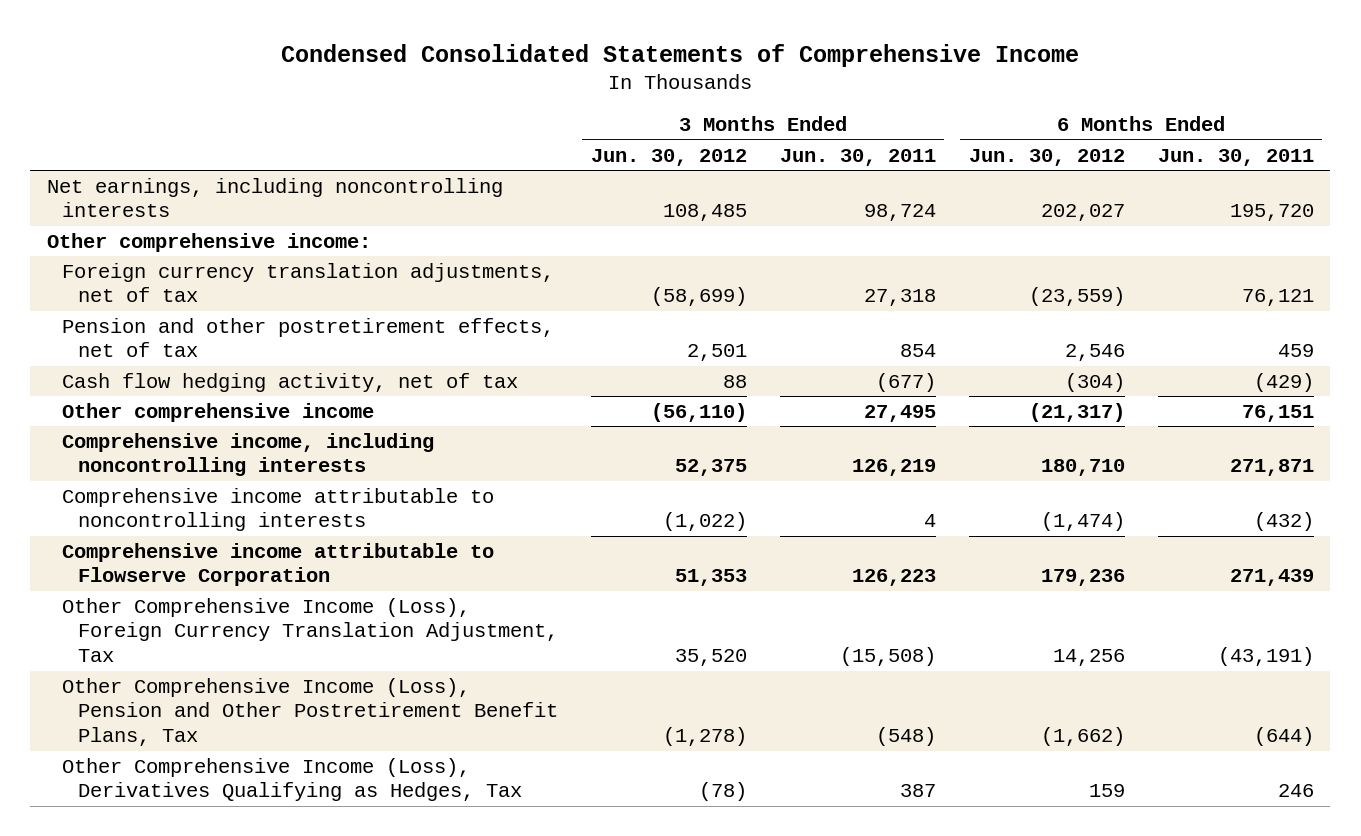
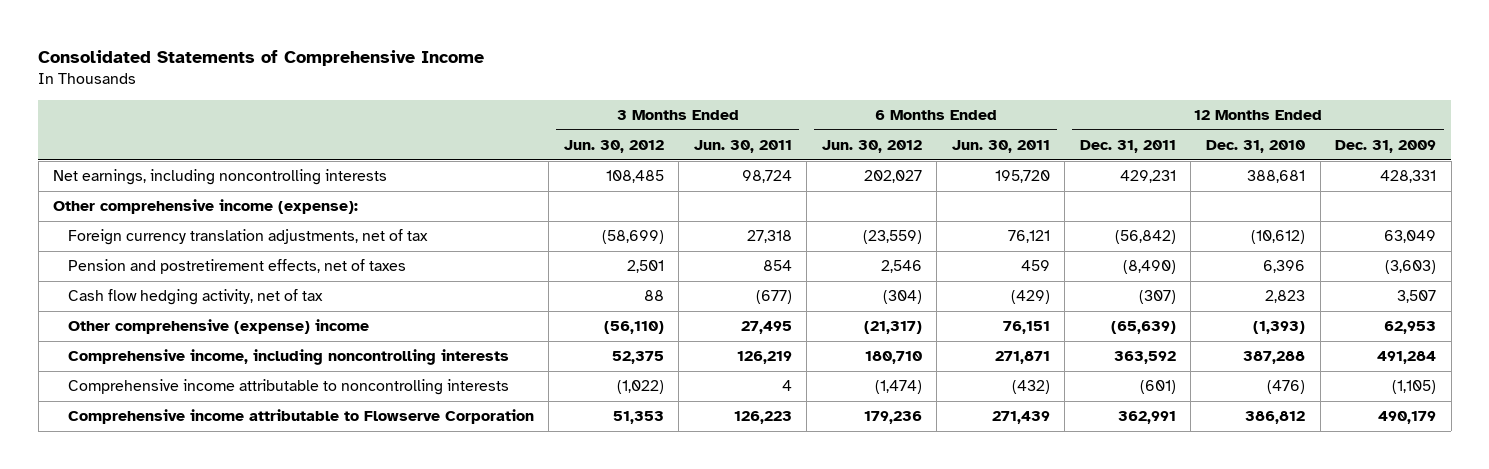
- Condensed Consolidated Statements of Comprehensive Income
+ Consolidated Statements of Comprehensive Income
- | 3 Months Ended Jun. 30, 2012 | 3 Months Ended Jun. 30, 2011 | 6 Months Ended Jun. 30, 2012 | 6 Months Ended Jun. 30, 2011
+ | 3 Months Ended Jun. 30, 2012 | 3 Months Ended Jun. 30, 2011 | 6 Months Ended Jun. 30, 2012 | 6 Months Ended Jun. 30, 2011 | 12 Months Ended Dec. 31, 2011 | 12 Months Ended Dec. 31, 2010 | 12 Months Ended Dec. 31, 2009
- Other comprehensive income:
+ Other comprehensive income (expense):
- Pension and other postretirement effects, net of tax | 2,501 | 854 | 2,546 | 459
+ Pension and postretirement effects, net of taxes | 2,501 | 854 | 2,546 | 459 | (8,490) | 6,396 | (3,603)
- Other comprehensive income | (56,110) | 27,495 | (21,317) | 76,151
+ Other comprehensive (expense) income | (56,110) | 27,495 | (21,317) | 76,151 | (65,639) | (1,393) | 62,953
- Other Comprehensive Income (Loss), Foreign Currency Translation Adjustment, Tax | 35,520 | (15,508) | 14,256 | (43,191)
- Other Comprehensive Income (Loss), Pension and Other Postretirement Benefit Plans, Tax | (1,278) | (548) | (1,662) | (644)
- Other Comprehensive Income (Loss), Derivatives Qualifying as Hedges, Tax | (78) | 387 | 159 | 246

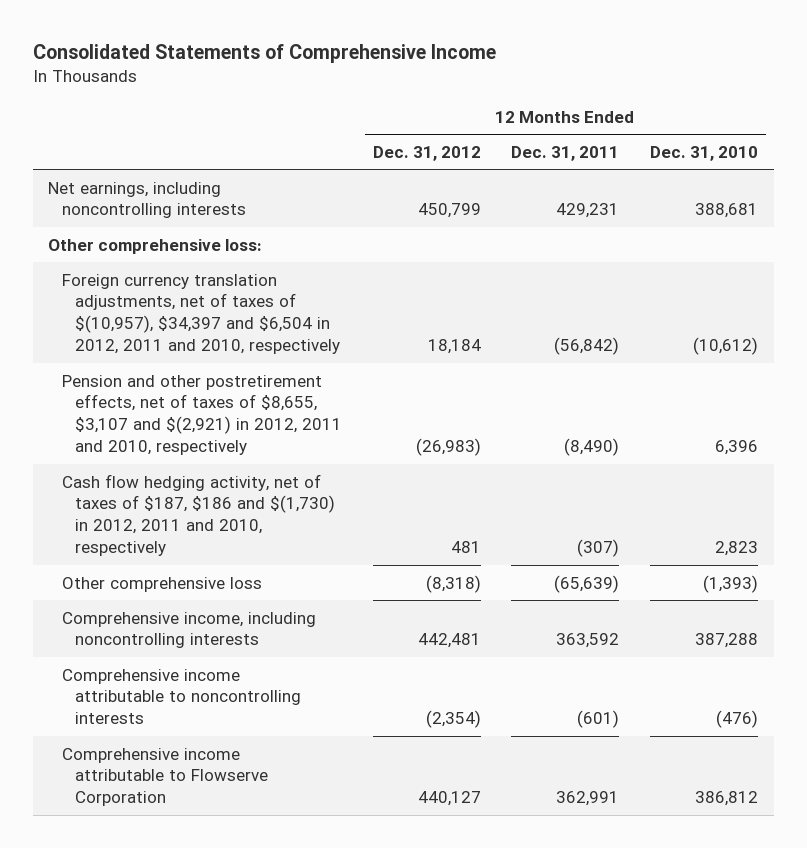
- | 3 Months Ended Jun. 30, 2012 | 3 Months Ended Jun. 30, 2011 | 6 Months Ended Jun. 30, 2012 | 6 Months Ended Jun. 30, 2011 | 12 Months Ended Dec. 31, 2011 | 12 Months Ended Dec. 31, 2010 | 12 Months Ended Dec. 31, 2009
+ | 12 Months Ended Dec. 31, 2012 | 12 Months Ended Dec. 31, 2011 | 12 Months Ended Dec. 31, 2010
- Other comprehensive income (expense):
- Foreign currency translation adjustments, net of tax | (58,699) | 27,318 | (23,559) | 76,121 | (56,842) | (10,612) | 63,049
- Pension and postretirement effects, net of taxes | 2,501 | 854 | 2,546 | 459 | (8,490) | 6,396 | (3,603)
- Cash flow hedging activity, net of tax | 88 | (677) | (304) | (429) | (307) | 2,823 | 3,507
- Other comprehensive (expense) income | (56,110) | 27,495 | (21,317) | 76,151 | (65,639) | (1,393) | 62,953
+ Other comprehensive loss:
+ Foreign currency translation adjustments, net of taxes of $(10,957), $34,397 and $6,504 in 2012, 2011 and 2010, respectively | 18,184 | (56,842) | (10,612)
+ Pension and other postretirement effects, net of taxes of $8,655, $3,107 and $(2,921) in 2012, 2011 and 2010, respectively | (26,983) | (8,490) | 6,396
+ Cash flow hedging activity, net of taxes of $187, $186 and $(1,730) in 2012, 2011 and 2010, respectively | 481 | (307) | 2,823
+ Other comprehensive loss | (8,318) | (65,639) | (1,393)

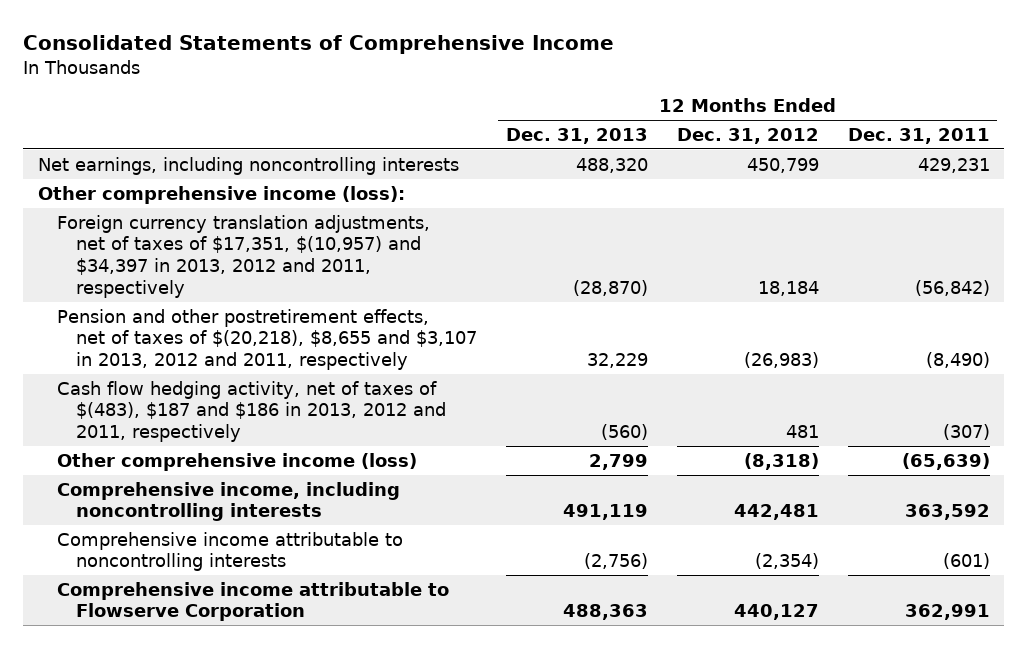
- | 12 Months Ended Dec. 31, 2012 | 12 Months Ended Dec. 31, 2011 | 12 Months Ended Dec. 31, 2010
+ | 12 Months Ended Dec. 31, 2013 | 12 Months Ended Dec. 31, 2012 | 12 Months Ended Dec. 31, 2011
- Other comprehensive loss:
- Foreign currency translation adjustments, net of taxes of $(10,957), $34,397 and $6,504 in 2012, 2011 and 2010, respectively | 18,184 | (56,842) | (10,612)
- Pension and other postretirement effects, net of taxes of $8,655, $3,107 and $(2,921) in 2012, 2011 and 2010, respectively | (26,983) | (8,490) | 6,396
- Cash flow hedging activity, net of taxes of $187, $186 and $(1,730) in 2012, 2011 and 2010, respectively | 481 | (307) | 2,823
- Other comprehensive loss | (8,318) | (65,639) | (1,393)
+ Other comprehensive income (loss):
+ Foreign currency translation adjustments, net of taxes of $17,351, $(10,957) and $34,397 in 2013, 2012 and 2011, respectively | (28,870) | 18,184 | (56,842)
+ Pension and other postretirement effects, net of taxes of $(20,218), $8,655 and $3,107 in 2013, 2012 and 2011, respectively | 32,229 | (26,983) | (8,490)
+ Cash flow hedging activity, net of taxes of $(483), $187 and $186 in 2013, 2012 and 2011, respectively | (560) | 481 | (307)
+ Other comprehensive income (loss) | 2,799 | (8,318) | (65,639)

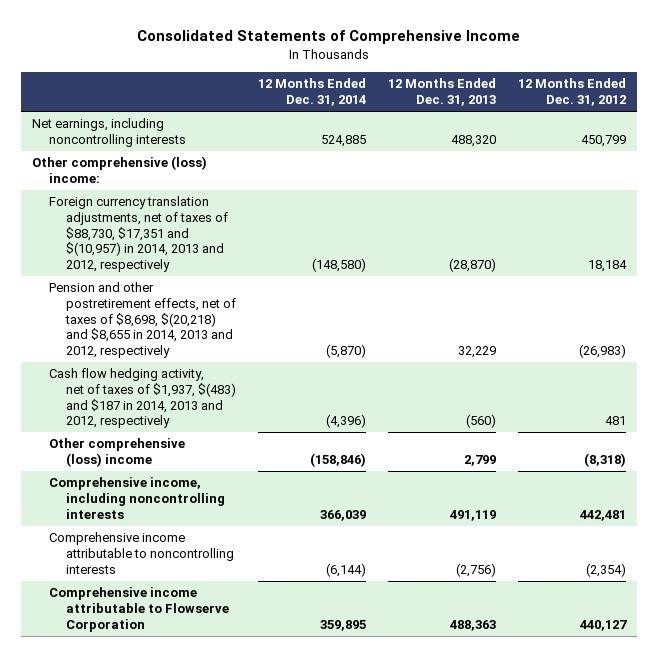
- | 12 Months Ended Dec. 31, 2013 | 12 Months Ended Dec. 31, 2012 | 12 Months Ended Dec. 31, 2011
+ | 12 Months Ended Dec. 31, 2014 | 12 Months Ended Dec. 31, 2013 | 12 Months Ended Dec. 31, 2012
- Other comprehensive income (loss):
- Foreign currency translation adjustments, net of taxes of $17,351, $(10,957) and $34,397 in 2013, 2012 and 2011, respectively | (28,870) | 18,184 | (56,842)
- Pension and other postretirement effects, net of taxes of $(20,218), $8,655 and $3,107 in 2013, 2012 and 2011, respectively | 32,229 | (26,983) | (8,490)
- Cash flow hedging activity, net of taxes of $(483), $187 and $186 in 2013, 2012 and 2011, respectively | (560) | 481 | (307)
- Other comprehensive income (loss) | 2,799 | (8,318) | (65,639)
+ Other comprehensive (loss) income:
+ Foreign currency translation adjustments, net of taxes of $88,730, $17,351 and $(10,957) in 2014, 2013 and 2012, respectively | (148,580) | (28,870) | 18,184
+ Pension and other postretirement effects, net of taxes of $8,698, $(20,218) and $8,655 in 2014, 2013 and 2012, respectively | (5,870) | 32,229 | (26,983)
+ Cash flow hedging activity, net of taxes of $1,937, $(483) and $187 in 2014, 2013 and 2012, respectively | (4,396) | (560) | 481
+ Other comprehensive (loss) income | (158,846) | 2,799 | (8,318)

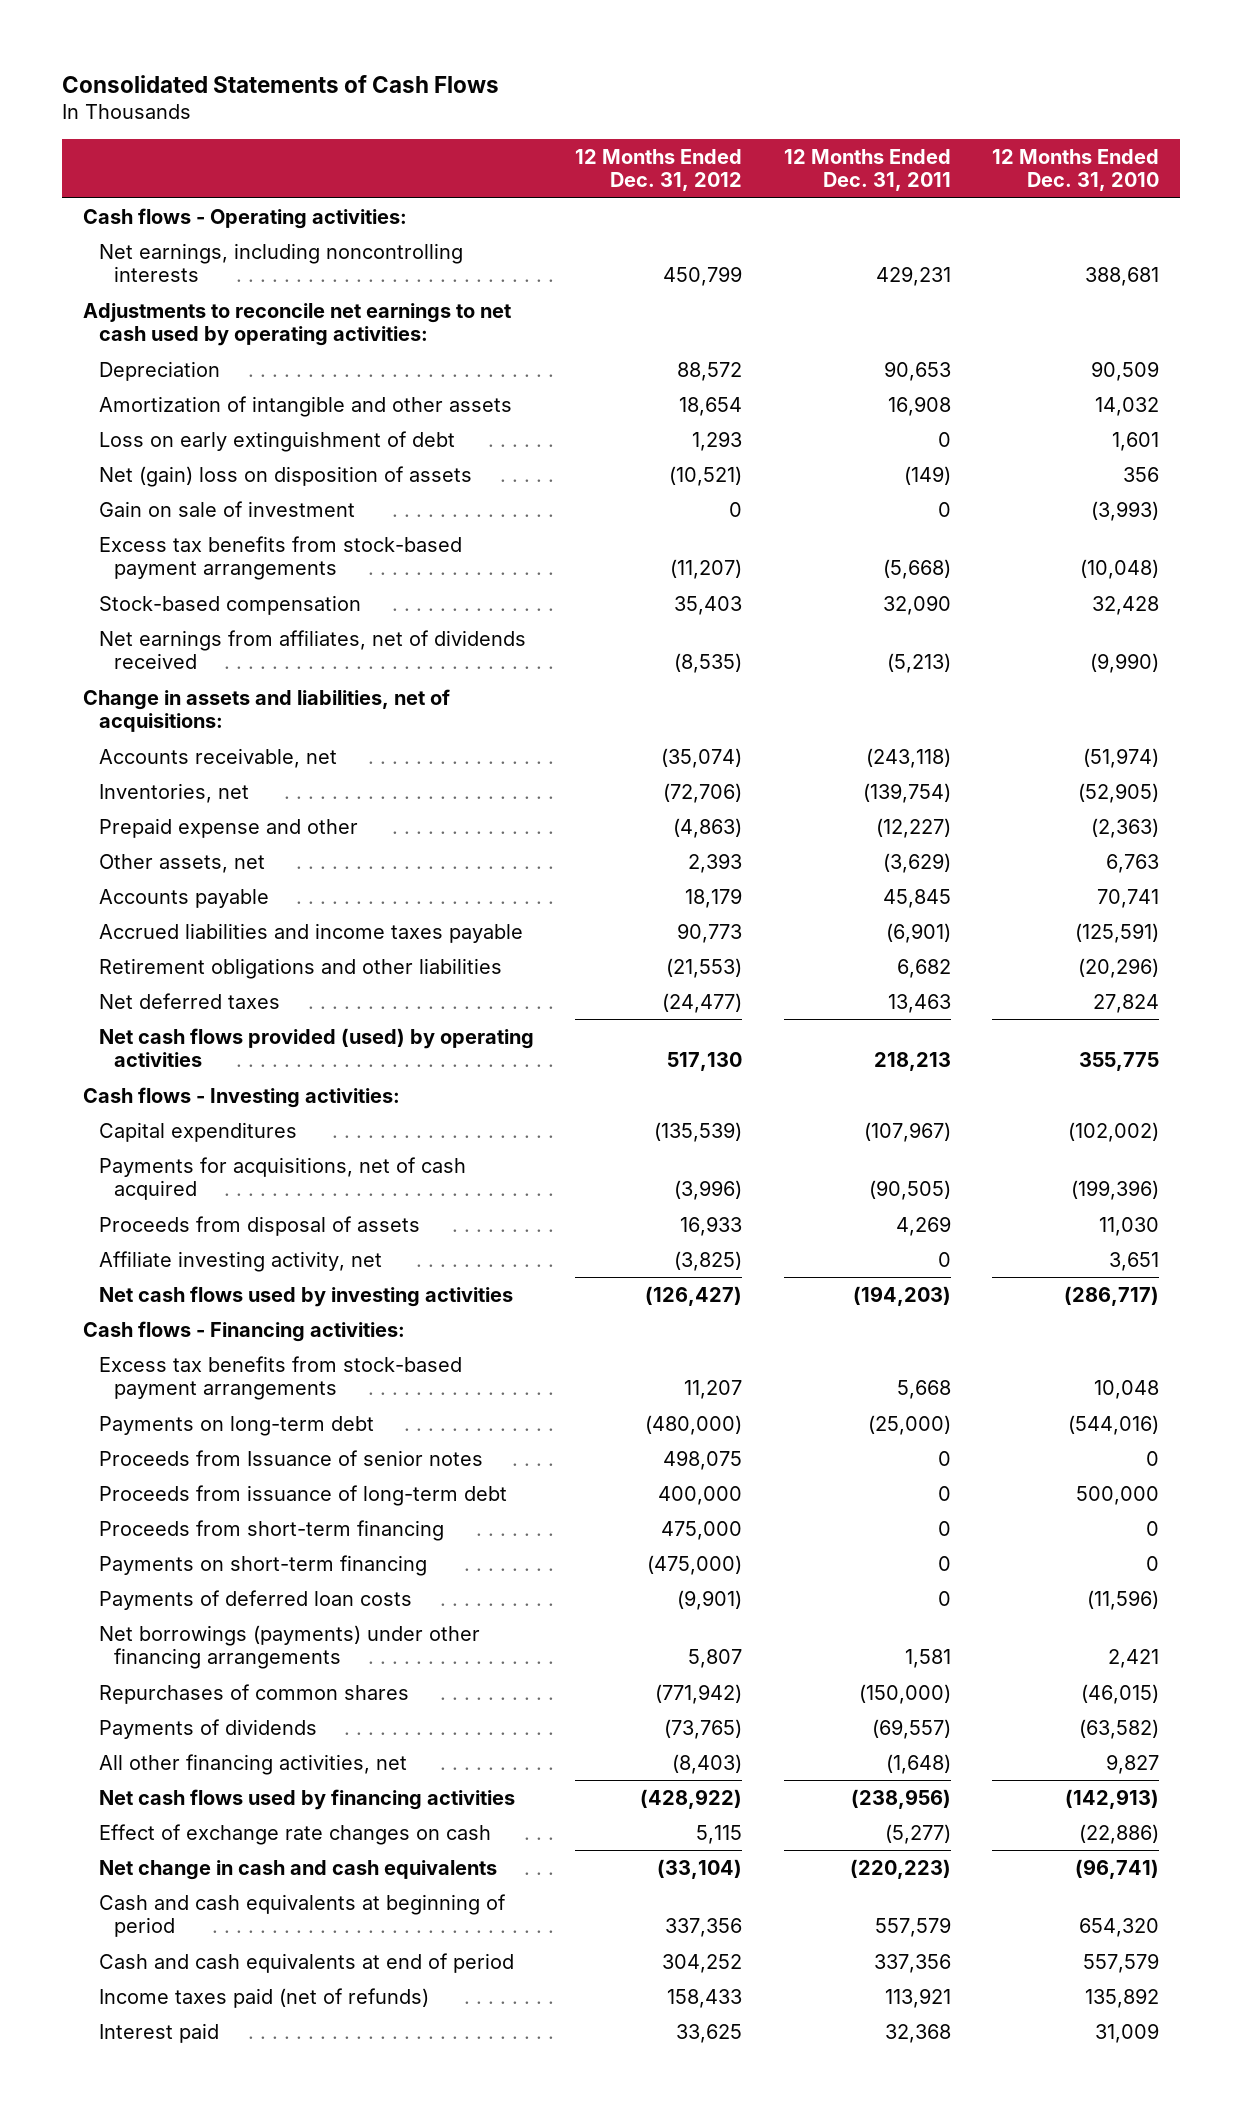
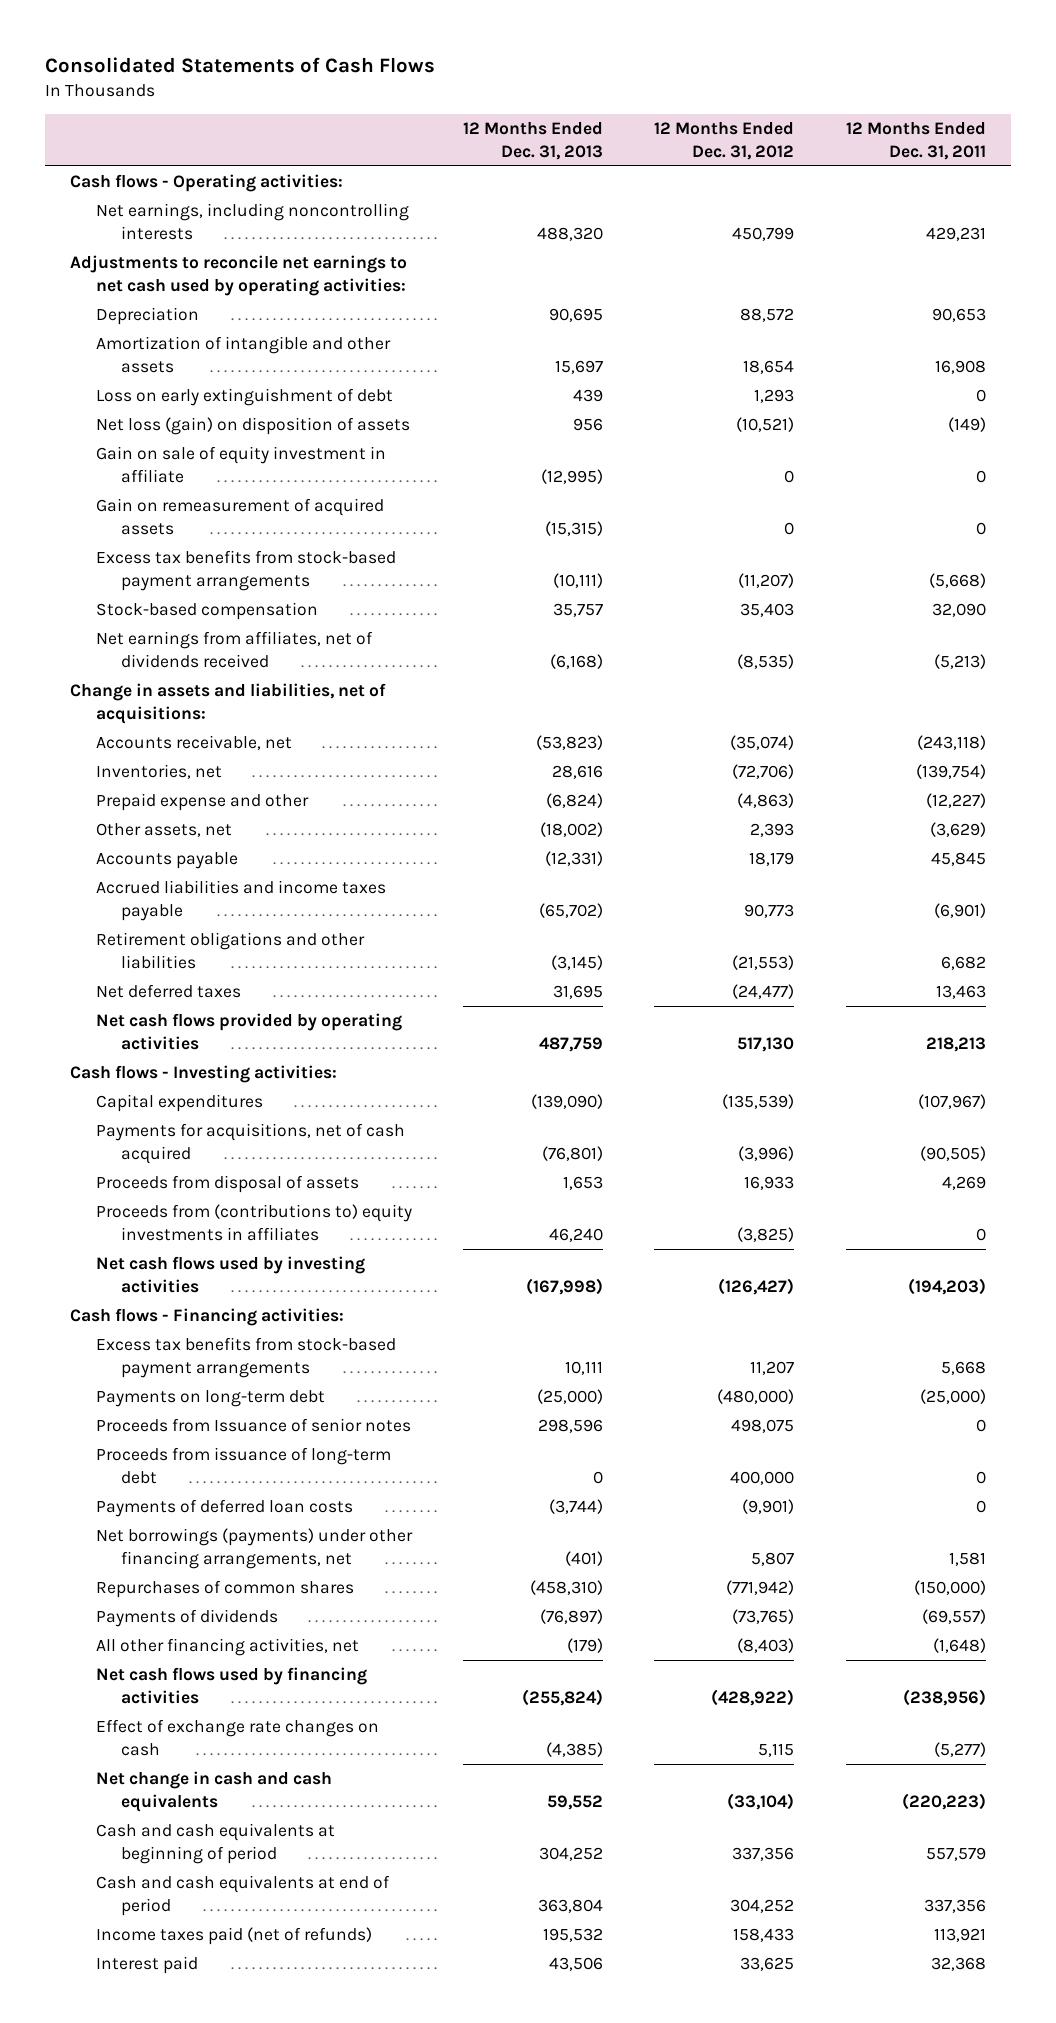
- | 12 Months Ended Dec. 31, 2012 | 12 Months Ended Dec. 31, 2011 | 12 Months Ended Dec. 31, 2010
+ | 12 Months Ended Dec. 31, 2013 | 12 Months Ended Dec. 31, 2012 | 12 Months Ended Dec. 31, 2011
- Net (gain) loss on disposition of assets | (10,521) | (149) | 356
- Gain on sale of investment | 0 | 0 | (3,993)
+ Net loss (gain) on disposition of assets | 956 | (10,521) | (149)
+ Gain on sale of equity investment in affiliate | (12,995) | 0 | 0
+ Gain on remeasurement of acquired assets | (15,315) | 0 | 0
- Net cash flows provided (used) by operating activities | 517,130 | 218,213 | 355,775
+ Net cash flows provided by operating activities | 487,759 | 517,130 | 218,213
- Affiliate investing activity, net | (3,825) | 0 | 3,651
+ Proceeds from (contributions to) equity investments in affiliates | 46,240 | (3,825) | 0
- Proceeds from short-term financing | 475,000 | 0 | 0
- Payments on short-term financing | (475,000) | 0 | 0
- Net borrowings (payments) under other financing arrangements | 5,807 | 1,581 | 2,421
+ Net borrowings (payments) under other financing arrangements, net | (401) | 5,807 | 1,581

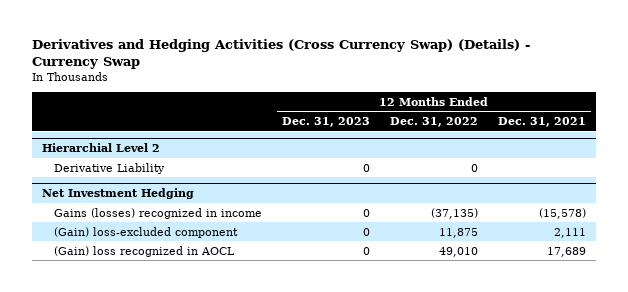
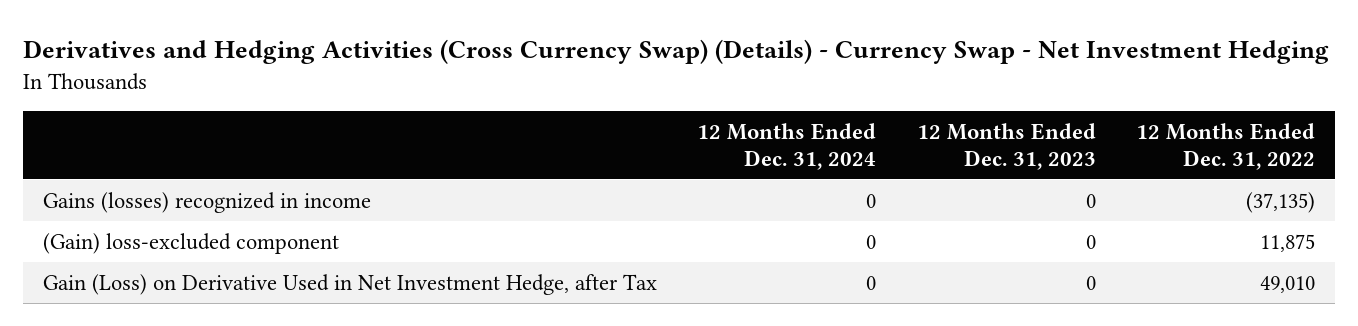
- Derivatives and Hedging Activities (Cross Currency Swap) (Details) - Currency Swap
+ Derivatives and Hedging Activities (Cross Currency Swap) (Details) - Currency Swap - Net Investment Hedging
- | 12 Months Ended Dec. 31, 2023 | 12 Months Ended Dec. 31, 2022 | 12 Months Ended Dec. 31, 2021
+ | 12 Months Ended Dec. 31, 2024 | 12 Months Ended Dec. 31, 2023 | 12 Months Ended Dec. 31, 2022
- Hierarchial Level 2
- Derivative Liability | 0 | 0 |
- Net Investment Hedging
- (Gain) loss recognized in AOCL | 0 | 49,010 | 17,689
+ Gain (Loss) on Derivative Used in Net Investment Hedge, after Tax | 0 | 0 | 49,010

